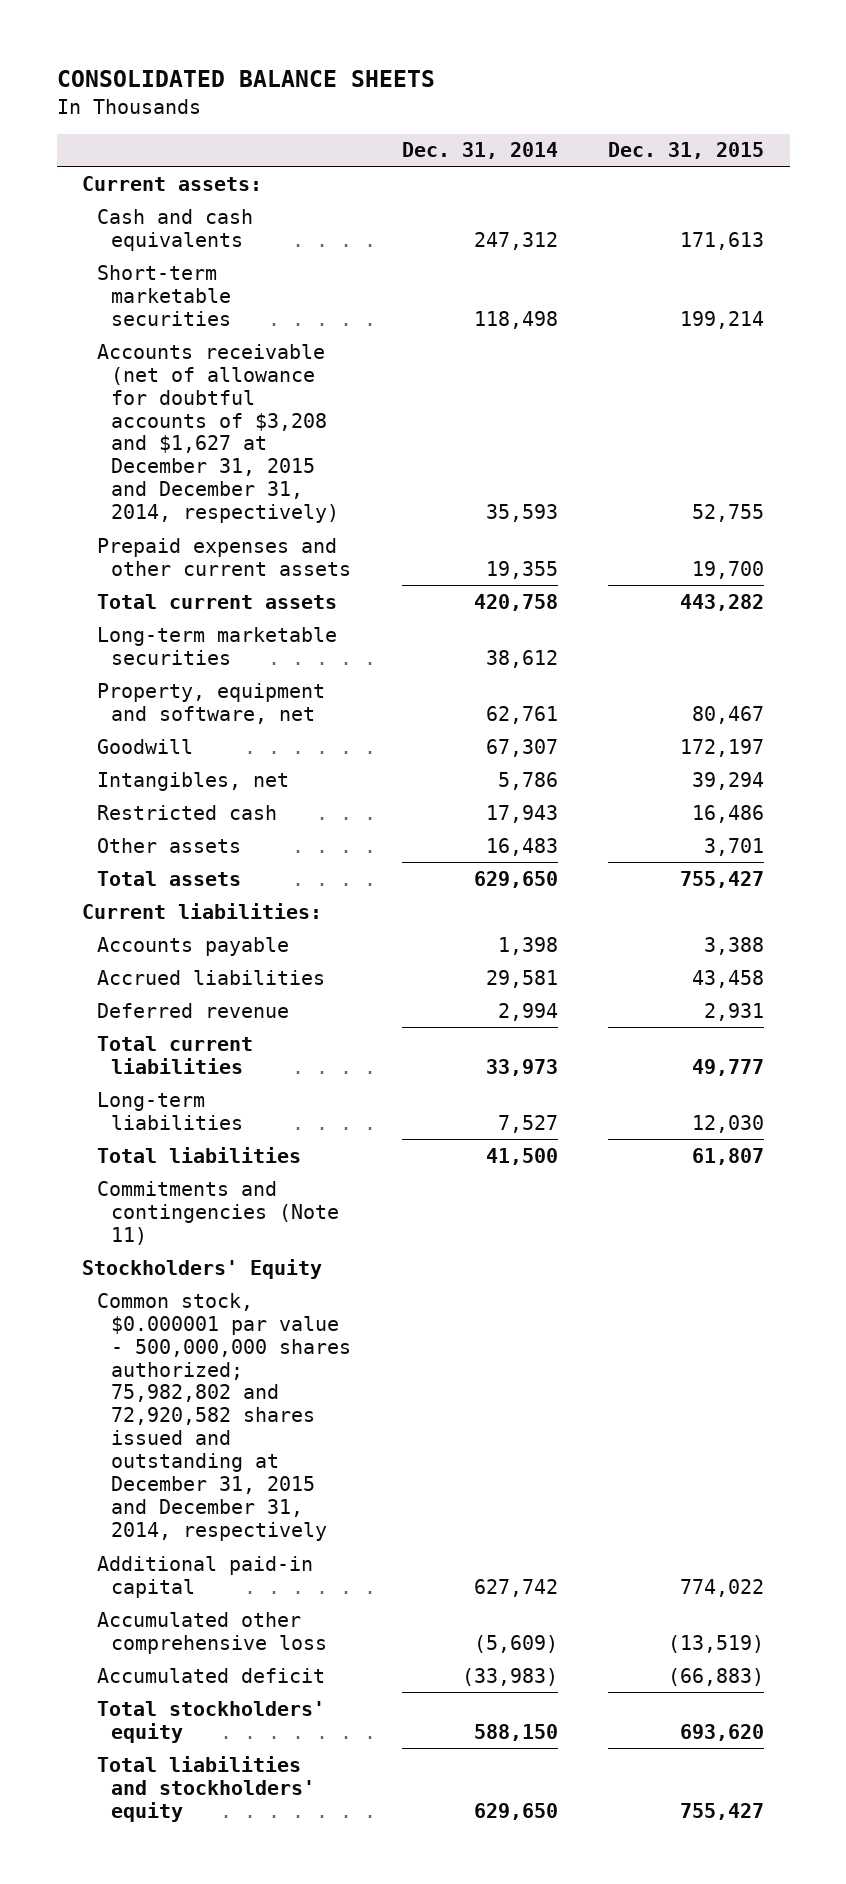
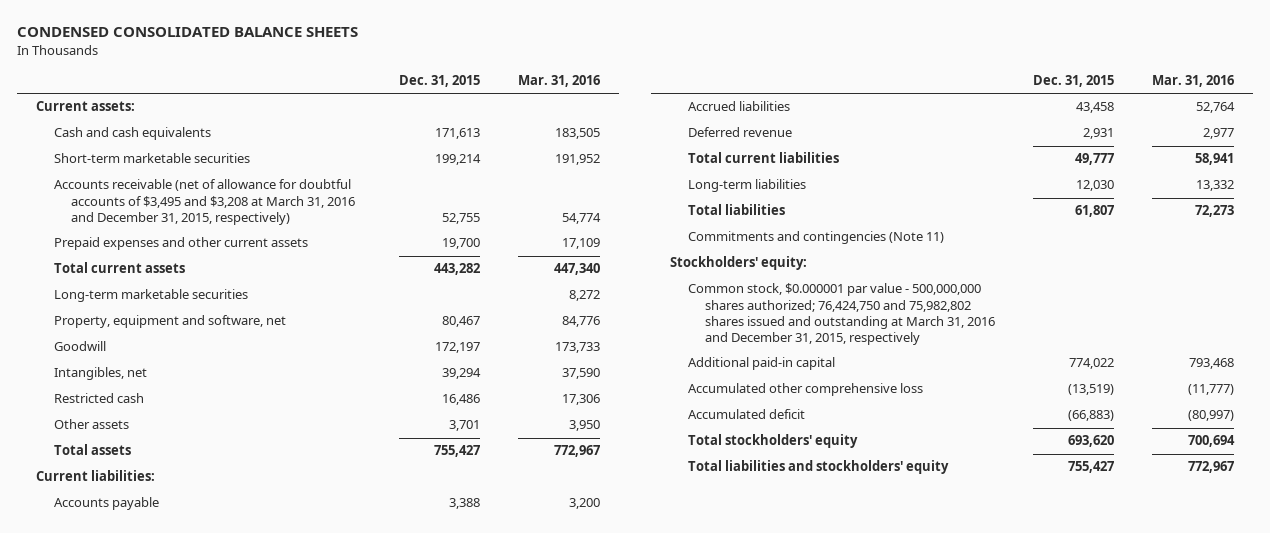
- CONSOLIDATED BALANCE SHEETS
+ CONDENSED CONSOLIDATED BALANCE SHEETS
- | Dec. 31, 2014 | Dec. 31, 2015
+ | Dec. 31, 2015 | Mar. 31, 2016
- Accounts receivable (net of allowance for doubtful accounts of $3,208 and $1,627 at December 31, 2015 and December 31, 2014, respectively) | 35,593 | 52,755
+ Accounts receivable (net of allowance for doubtful accounts of $3,495 and $3,208 at March 31, 2016 and December 31, 2015, respectively) | 52,755 | 54,774
- Stockholders' Equity
- Common stock, $0.000001 par value - 500,000,000 shares authorized; 75,982,802 and 72,920,582 shares issued and outstanding at December 31, 2015 and December 31, 2014, respectively
+ Stockholders' equity:
+ Common stock, $0.000001 par value - 500,000,000 shares authorized; 76,424,750 and 75,982,802 shares issued and outstanding at March 31, 2016 and December 31, 2015, respectively

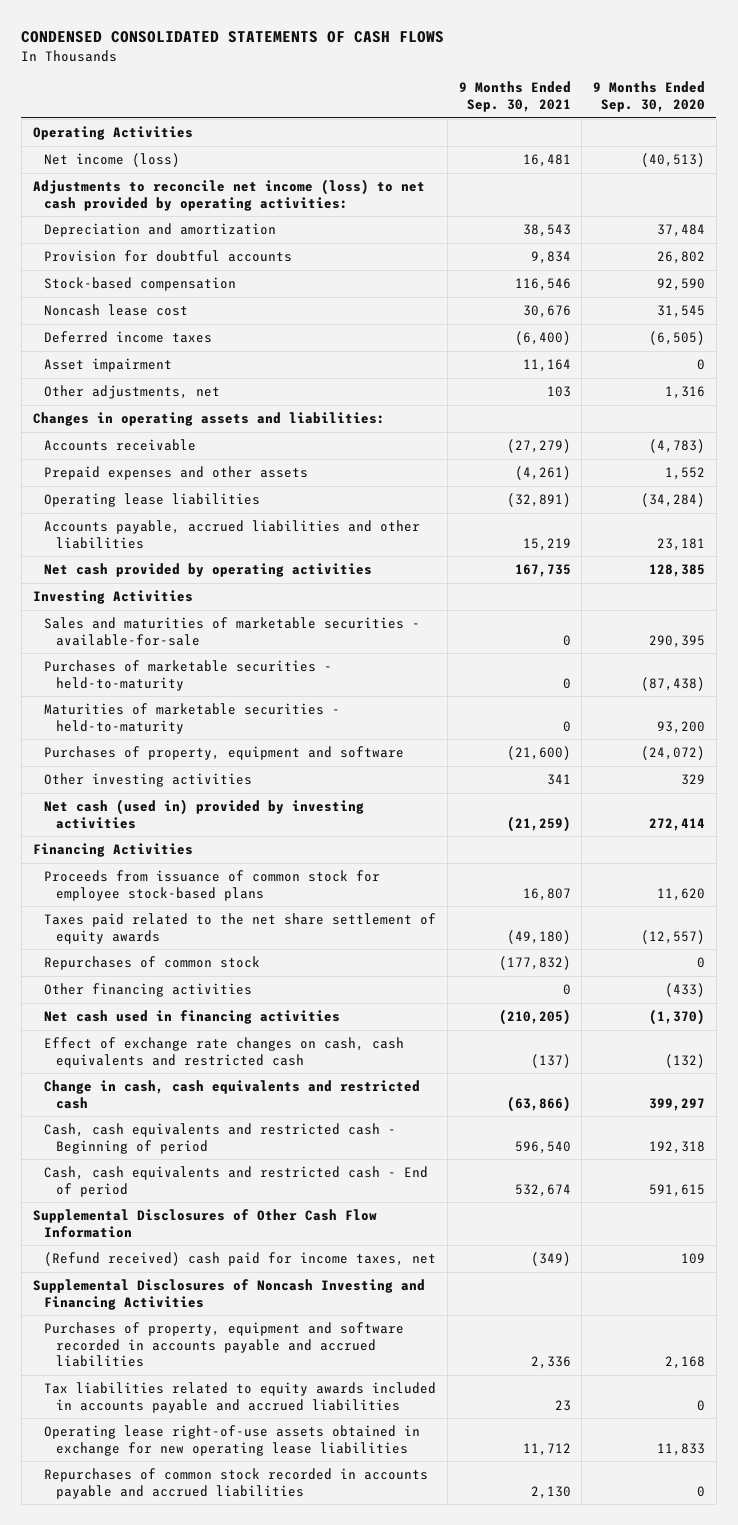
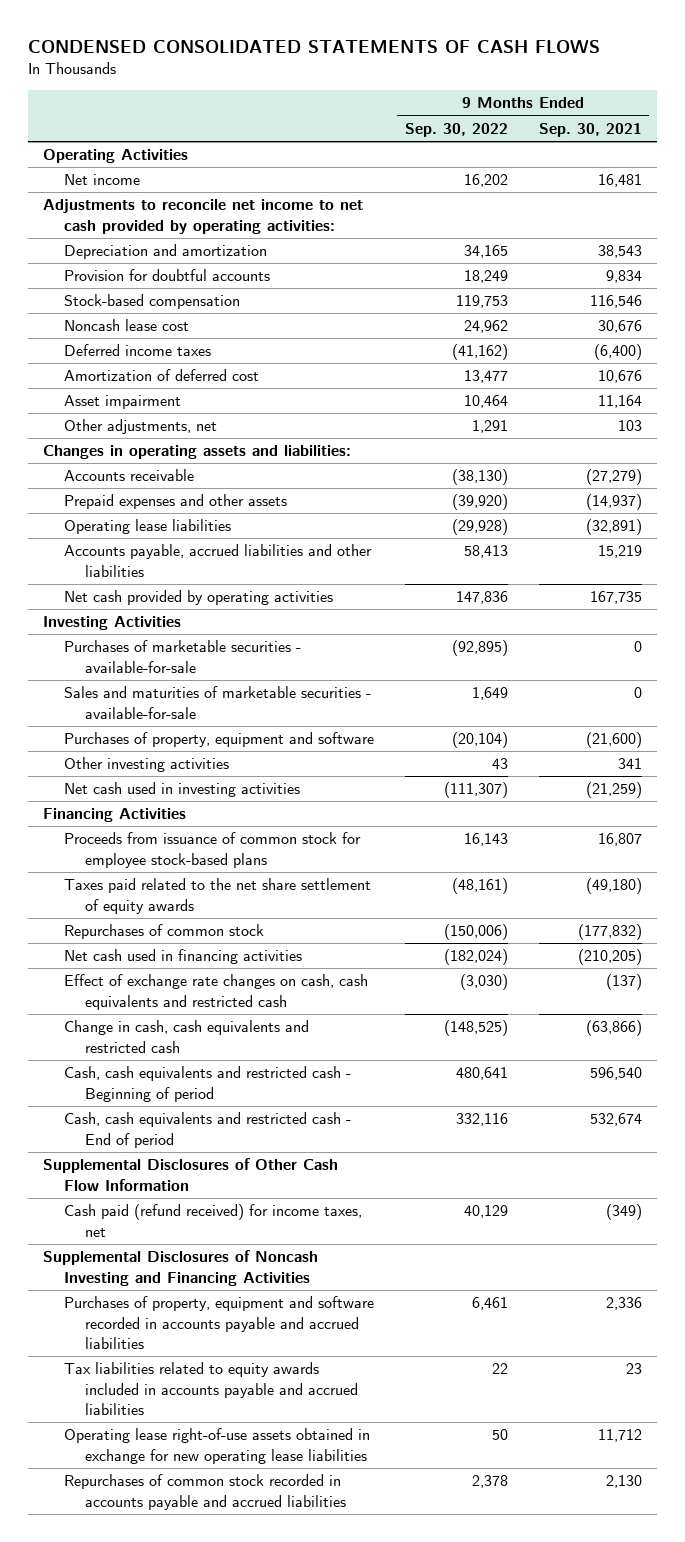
- | 9 Months Ended Sep. 30, 2021 | 9 Months Ended Sep. 30, 2020
+ | 9 Months Ended Sep. 30, 2022 | 9 Months Ended Sep. 30, 2021
- Net income (loss) | 16,481 | (40,513)
- Adjustments to reconcile net income (loss) to net cash provided by operating activities:
+ Net income | 16,202 | 16,481
+ Adjustments to reconcile net income to net cash provided by operating activities:
+ Amortization of deferred cost | 13,477 | 10,676
- Prepaid expenses and other assets | (4,261) | 1,552
+ Prepaid expenses and other assets | (39,920) | (14,937)
+ Purchases of marketable securities - available-for-sale | (92,895) | 0
- Purchases of marketable securities - held-to-maturity | 0 | (87,438)
- Maturities of marketable securities - held-to-maturity | 0 | 93,200
- Net cash (used in) provided by investing activities | (21,259) | 272,414
+ Net cash used in investing activities | (111,307) | (21,259)
- Other financing activities | 0 | (433)
- (Refund received) cash paid for income taxes, net | (349) | 109
+ Cash paid (refund received) for income taxes, net | 40,129 | (349)

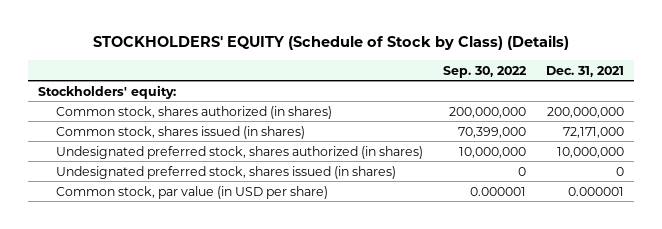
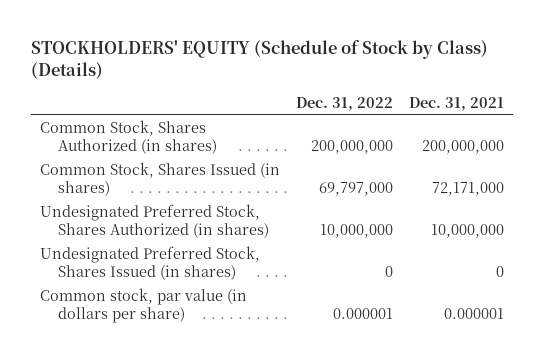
- | Sep. 30, 2022 | Dec. 31, 2021
+ | Dec. 31, 2022 | Dec. 31, 2021
- Stockholders' equity:
- Common stock, shares authorized (in shares) | 200,000,000 | 200,000,000
- Common stock, shares issued (in shares) | 70,399,000 | 72,171,000
- Undesignated preferred stock, shares authorized (in shares) | 10,000,000 | 10,000,000
- Undesignated preferred stock, shares issued (in shares) | 0 | 0
- Common stock, par value (in USD per share) | 0.000001 | 0.000001
+ Common Stock, Shares Authorized (in shares) | 200,000,000 | 200,000,000
+ Common Stock, Shares Issued (in shares) | 69,797,000 | 72,171,000
+ Undesignated Preferred Stock, Shares Authorized (in shares) | 10,000,000 | 10,000,000
+ Undesignated Preferred Stock, Shares Issued (in shares) | 0 | 0
+ Common stock, par value (in dollars per share) | 0.000001 | 0.000001

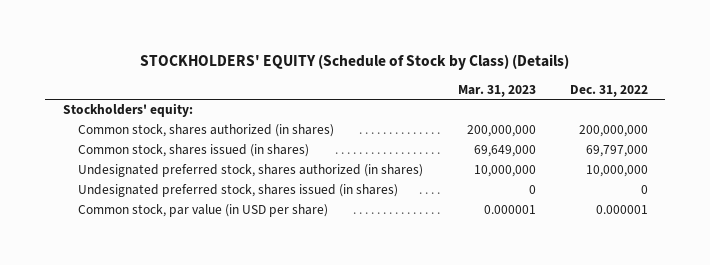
- | Dec. 31, 2022 | Dec. 31, 2021
+ | Mar. 31, 2023 | Dec. 31, 2022
- Common Stock, Shares Authorized (in shares) | 200,000,000 | 200,000,000
- Common Stock, Shares Issued (in shares) | 69,797,000 | 72,171,000
- Undesignated Preferred Stock, Shares Authorized (in shares) | 10,000,000 | 10,000,000
- Undesignated Preferred Stock, Shares Issued (in shares) | 0 | 0
- Common stock, par value (in dollars per share) | 0.000001 | 0.000001
+ Stockholders' equity:
+ Common stock, shares authorized (in shares) | 200,000,000 | 200,000,000
+ Common stock, shares issued (in shares) | 69,649,000 | 69,797,000
+ Undesignated preferred stock, shares authorized (in shares) | 10,000,000 | 10,000,000
+ Undesignated preferred stock, shares issued (in shares) | 0 | 0
+ Common stock, par value (in USD per share) | 0.000001 | 0.000001

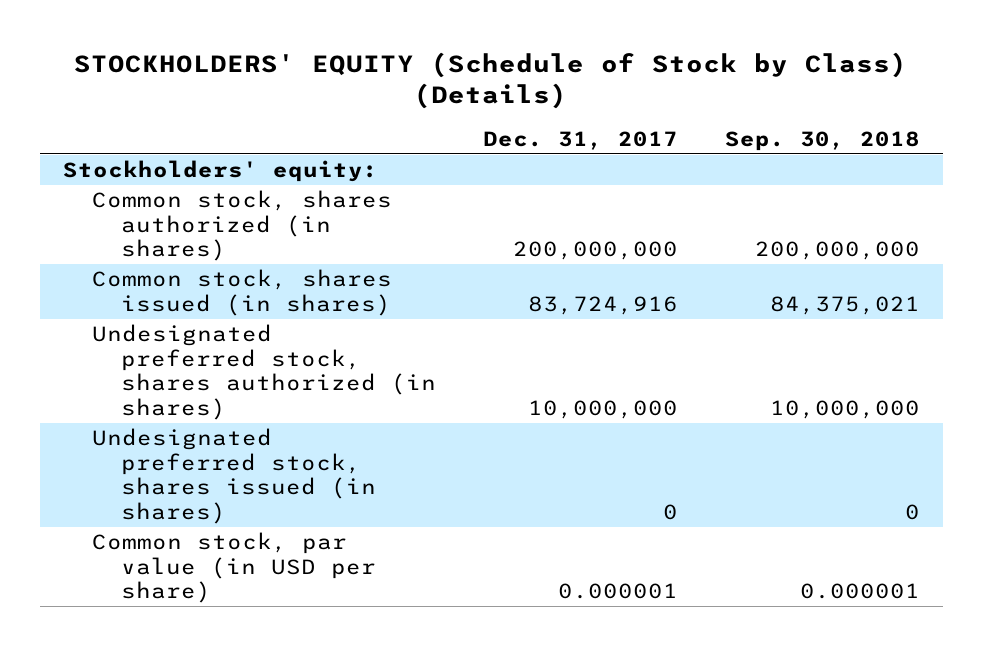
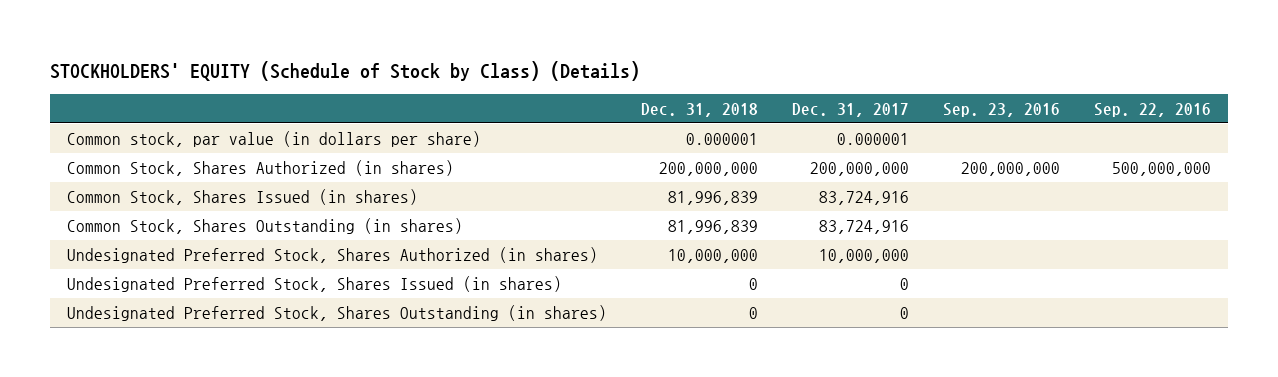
- | Dec. 31, 2017 | Sep. 30, 2018
+ | Dec. 31, 2018 | Dec. 31, 2017 | Sep. 23, 2016 | Sep. 22, 2016
- Stockholders' equity:
- Common stock, shares authorized (in shares) | 200,000,000 | 200,000,000
- Common stock, shares issued (in shares) | 83,724,916 | 84,375,021
- Undesignated preferred stock, shares authorized (in shares) | 10,000,000 | 10,000,000
- Undesignated preferred stock, shares issued (in shares) | 0 | 0
- Common stock, par value (in USD per share) | 0.000001 | 0.000001
+ Common stock, par value (in dollars per share) | 0.000001 | 0.000001 | |
+ Common Stock, Shares Authorized (in shares) | 200,000,000 | 200,000,000 | 200,000,000 | 500,000,000
+ Common Stock, Shares Issued (in shares) | 81,996,839 | 83,724,916 | |
+ Common Stock, Shares Outstanding (in shares) | 81,996,839 | 83,724,916 | |
+ Undesignated Preferred Stock, Shares Authorized (in shares) | 10,000,000 | 10,000,000 | |
+ Undesignated Preferred Stock, Shares Issued (in shares) | 0 | 0 | |
+ Undesignated Preferred Stock, Shares Outstanding (in shares) | 0 | 0 | |

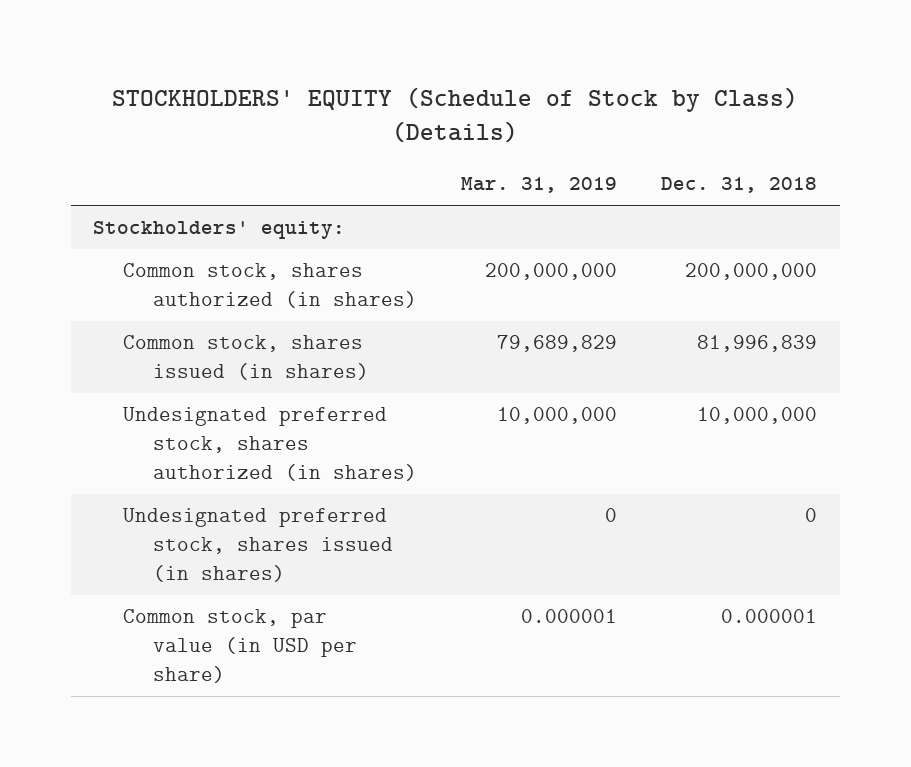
- | Dec. 31, 2018 | Dec. 31, 2017 | Sep. 23, 2016 | Sep. 22, 2016
+ | Mar. 31, 2019 | Dec. 31, 2018
- Common stock, par value (in dollars per share) | 0.000001 | 0.000001 | |
- Common Stock, Shares Authorized (in shares) | 200,000,000 | 200,000,000 | 200,000,000 | 500,000,000
- Common Stock, Shares Issued (in shares) | 81,996,839 | 83,724,916 | |
- Common Stock, Shares Outstanding (in shares) | 81,996,839 | 83,724,916 | |
- Undesignated Preferred Stock, Shares Authorized (in shares) | 10,000,000 | 10,000,000 | |
- Undesignated Preferred Stock, Shares Issued (in shares) | 0 | 0 | |
- Undesignated Preferred Stock, Shares Outstanding (in shares) | 0 | 0 | |
+ Stockholders' equity:
+ Common stock, shares authorized (in shares) | 200,000,000 | 200,000,000
+ Common stock, shares issued (in shares) | 79,689,829 | 81,996,839
+ Undesignated preferred stock, shares authorized (in shares) | 10,000,000 | 10,000,000
+ Undesignated preferred stock, shares issued (in shares) | 0 | 0
+ Common stock, par value (in USD per share) | 0.000001 | 0.000001

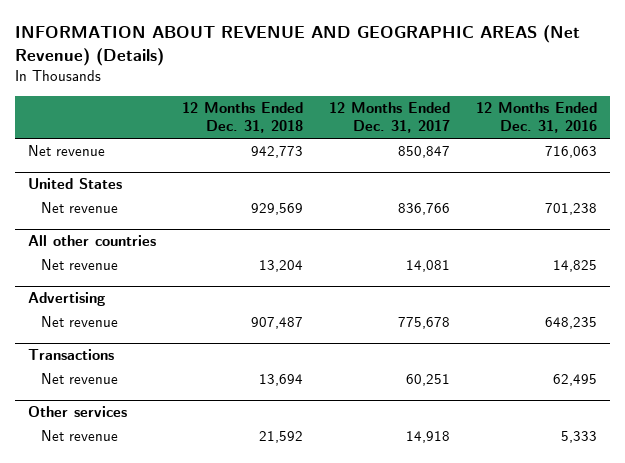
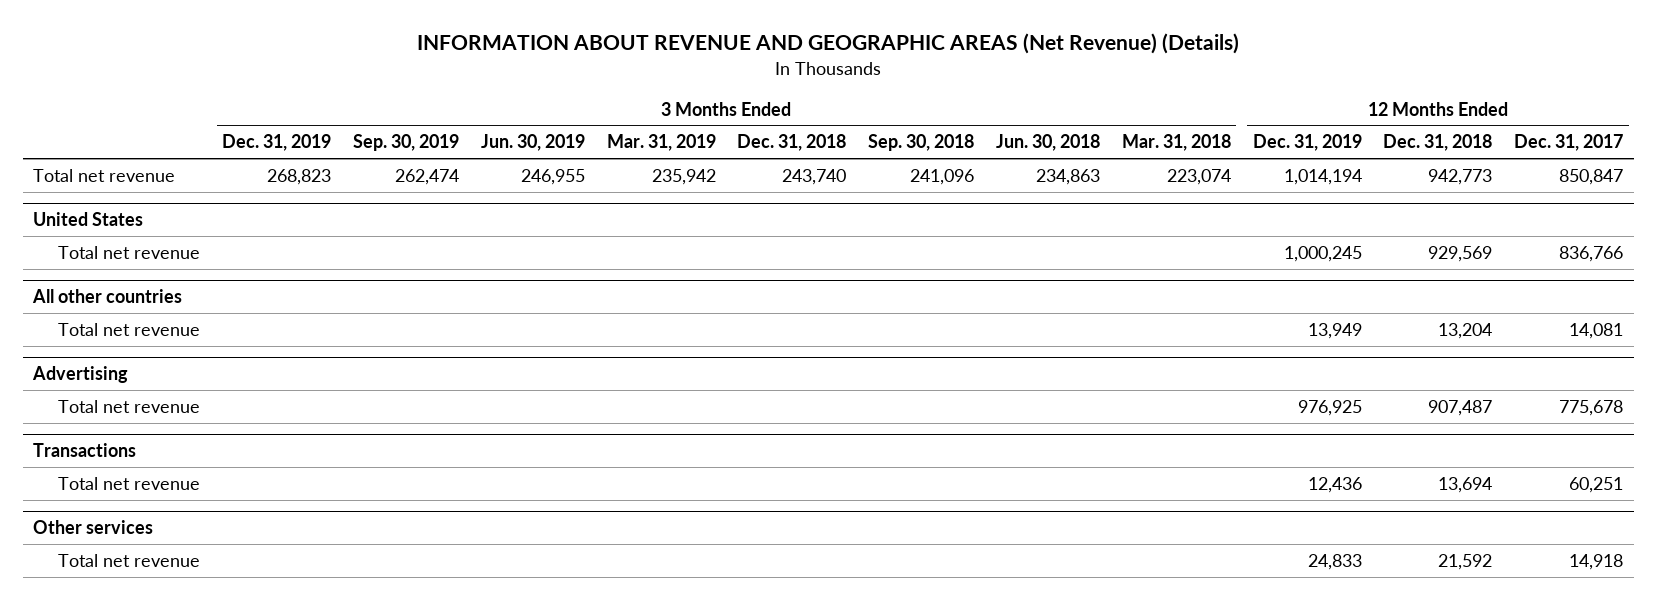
- | 12 Months Ended Dec. 31, 2018 | 12 Months Ended Dec. 31, 2017 | 12 Months Ended Dec. 31, 2016
+ | 3 Months Ended Dec. 31, 2019 | 3 Months Ended Sep. 30, 2019 | 3 Months Ended Jun. 30, 2019 | 3 Months Ended Mar. 31, 2019 | 3 Months Ended Dec. 31, 2018 | 3 Months Ended Sep. 30, 2018 | 3 Months Ended Jun. 30, 2018 | 3 Months Ended Mar. 31, 2018 | 12 Months Ended Dec. 31, 2019 | 12 Months Ended Dec. 31, 2018 | 12 Months Ended Dec. 31, 2017
- Net revenue | 942,773 | 850,847 | 716,063
+ Total net revenue | 268,823 | 262,474 | 246,955 | 235,942 | 243,740 | 241,096 | 234,863 | 223,074 | 1,014,194 | 942,773 | 850,847
@ United States
- Net revenue | 929,569 | 836,766 | 701,238
+ Total net revenue | | | | | | | | | 1,000,245 | 929,569 | 836,766
@ All other countries
- Net revenue | 13,204 | 14,081 | 14,825
+ Total net revenue | | | | | | | | | 13,949 | 13,204 | 14,081
@ Advertising
- Net revenue | 907,487 | 775,678 | 648,235
+ Total net revenue | | | | | | | | | 976,925 | 907,487 | 775,678
@ Transactions
- Net revenue | 13,694 | 60,251 | 62,495
+ Total net revenue | | | | | | | | | 12,436 | 13,694 | 60,251
@ Other services
- Net revenue | 21,592 | 14,918 | 5,333
+ Total net revenue | | | | | | | | | 24,833 | 21,592 | 14,918

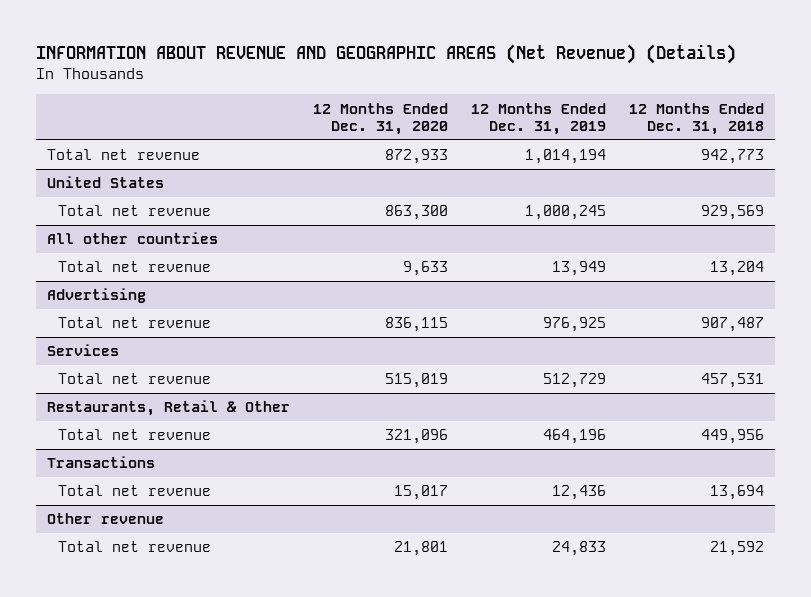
- | 3 Months Ended Dec. 31, 2019 | 3 Months Ended Sep. 30, 2019 | 3 Months Ended Jun. 30, 2019 | 3 Months Ended Mar. 31, 2019 | 3 Months Ended Dec. 31, 2018 | 3 Months Ended Sep. 30, 2018 | 3 Months Ended Jun. 30, 2018 | 3 Months Ended Mar. 31, 2018 | 12 Months Ended Dec. 31, 2019 | 12 Months Ended Dec. 31, 2018 | 12 Months Ended Dec. 31, 2017
+ | 12 Months Ended Dec. 31, 2020 | 12 Months Ended Dec. 31, 2019 | 12 Months Ended Dec. 31, 2018
+ Services
+ Total net revenue | 515,019 | 512,729 | 457,531
+ Restaurants, Retail & Other
+ Total net revenue | 321,096 | 464,196 | 449,956
- Other services
+ Other revenue

